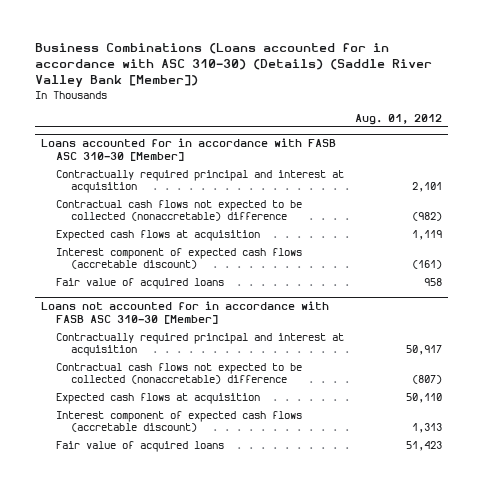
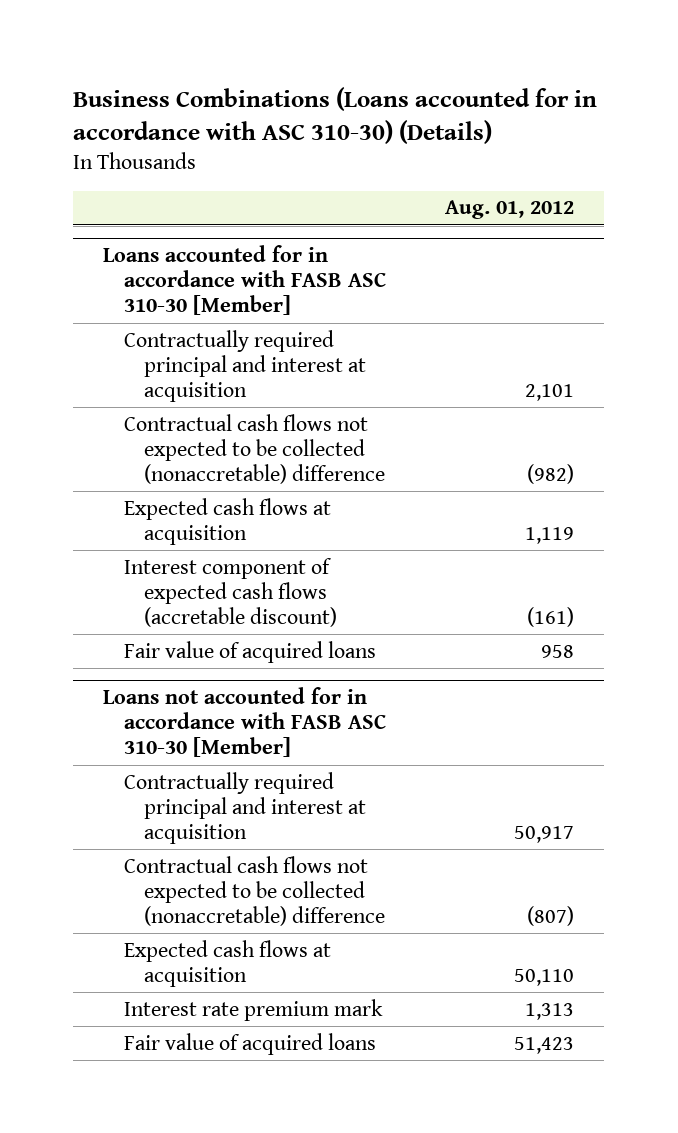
- Business Combinations (Loans accounted for in accordance with ASC 310-30) (Details) (Saddle River Valley Bank [Member])
+ Business Combinations (Loans accounted for in accordance with ASC 310-30) (Details)
@ Loans not accounted for in accordance with FASB ASC 310-30 [Member]
- Interest component of expected cash flows (accretable discount) | 1,313
+ Interest rate premium mark | 1,313

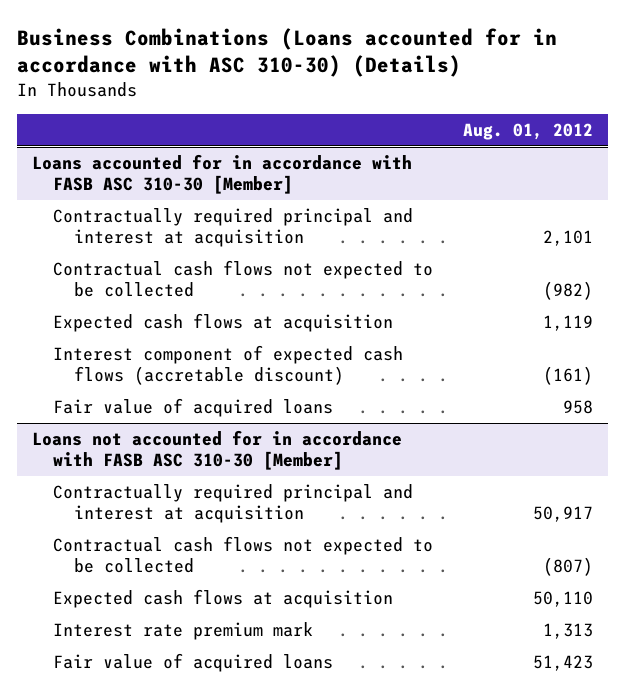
@ Loans accounted for in accordance with FASB ASC 310-30 [Member]
- Contractual cash flows not expected to be collected (nonaccretable) difference | (982)
+ Contractual cash flows not expected to be collected | (982)
@ Loans not accounted for in accordance with FASB ASC 310-30 [Member]
- Contractual cash flows not expected to be collected (nonaccretable) difference | (807)
+ Contractual cash flows not expected to be collected | (807)

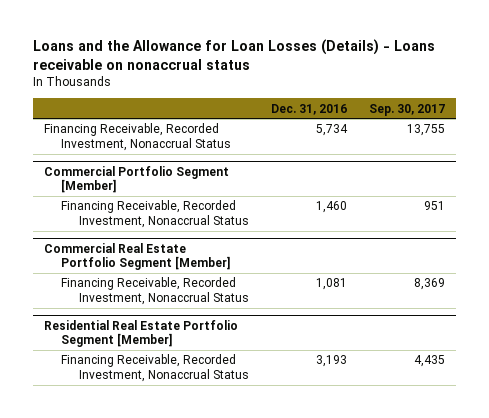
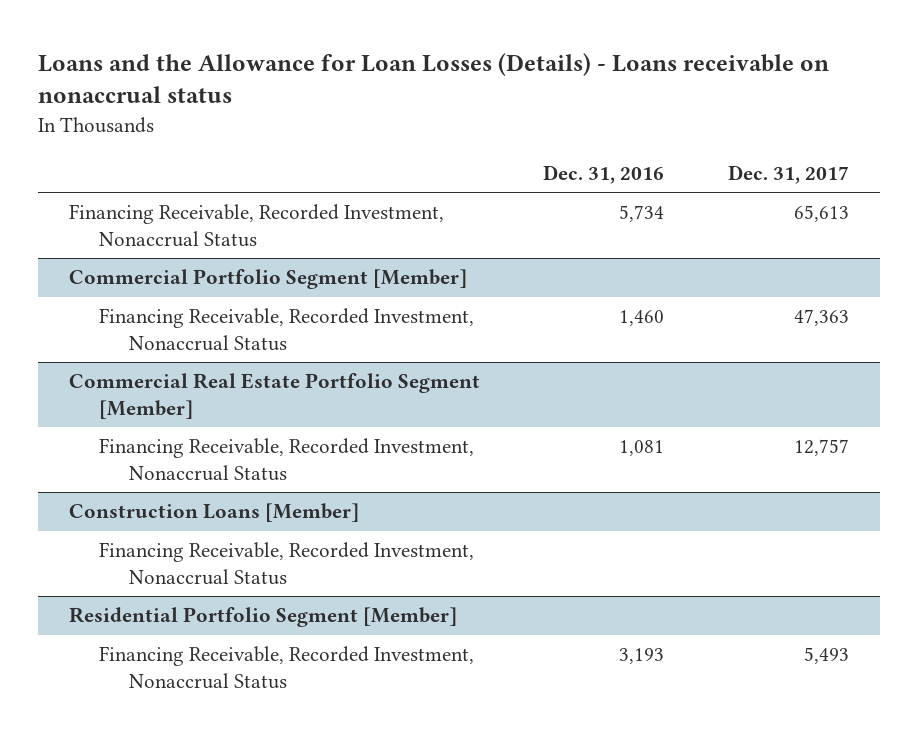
- | Dec. 31, 2016 | Sep. 30, 2017
+ | Dec. 31, 2016 | Dec. 31, 2017
- Residential Real Estate Portfolio Segment [Member]
+ Construction Loans [Member]
+ Financing Receivable, Recorded Investment, Nonaccrual Status
+ Residential Portfolio Segment [Member]

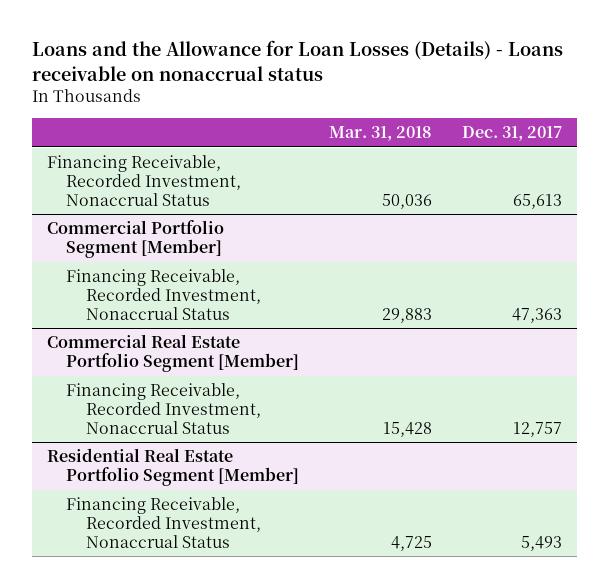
- | Dec. 31, 2016 | Dec. 31, 2017
+ | Mar. 31, 2018 | Dec. 31, 2017
- Construction Loans [Member]
- Financing Receivable, Recorded Investment, Nonaccrual Status
- Residential Portfolio Segment [Member]
+ Residential Real Estate Portfolio Segment [Member]

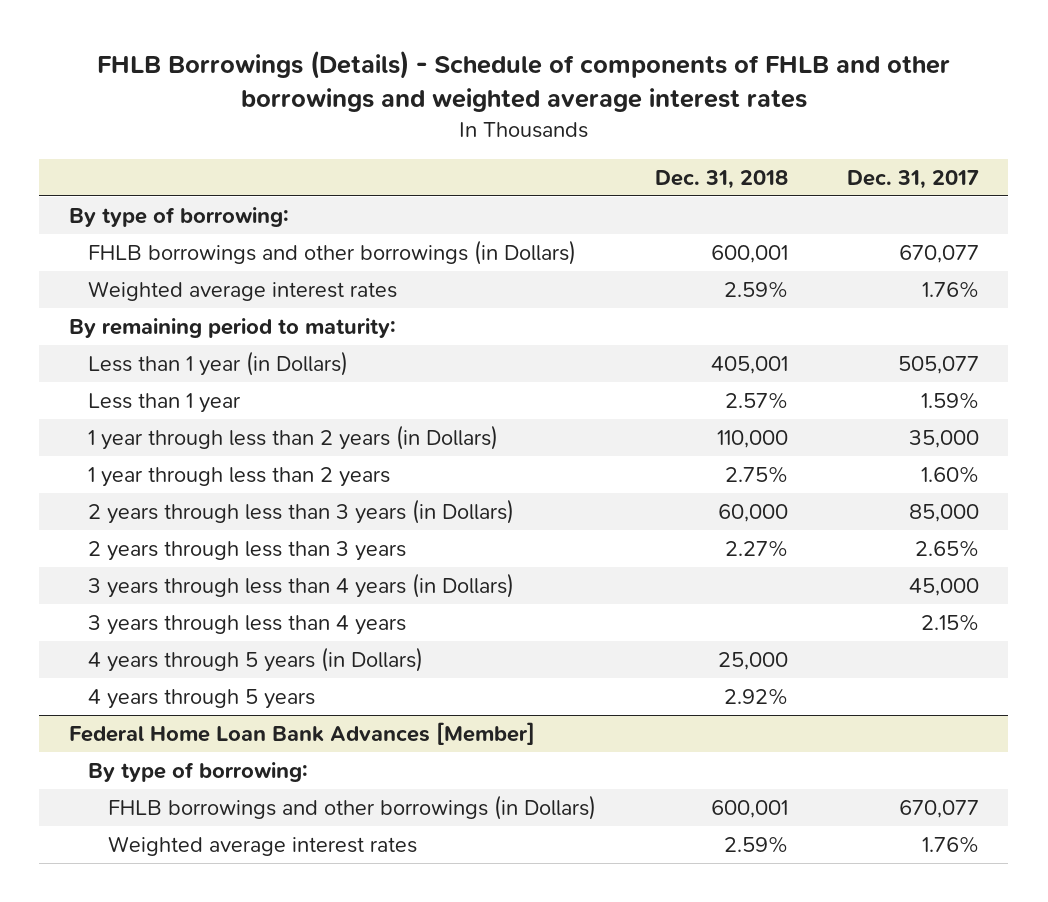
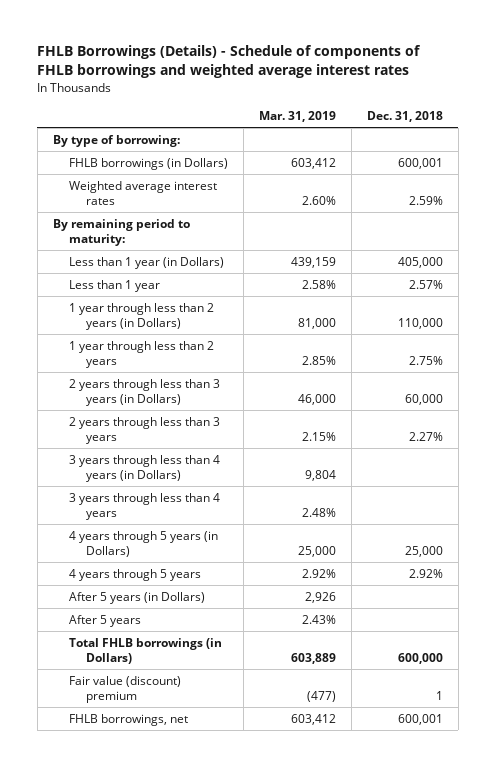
- FHLB Borrowings (Details) - Schedule of components of FHLB and other borrowings and weighted average interest rates
+ FHLB Borrowings (Details) - Schedule of components of FHLB borrowings and weighted average interest rates
- | Dec. 31, 2018 | Dec. 31, 2017
+ | Mar. 31, 2019 | Dec. 31, 2018
- FHLB borrowings and other borrowings (in Dollars) | 600,001 | 670,077
+ FHLB borrowings (in Dollars) | 603,412 | 600,001
- Less than 1 year (in Dollars) | 405,001 | 505,077
+ Less than 1 year (in Dollars) | 439,159 | 405,000
- Federal Home Loan Bank Advances [Member]
- By type of borrowing:
- FHLB borrowings and other borrowings (in Dollars) | 600,001 | 670,077
- Weighted average interest rates | 2.59% | 1.76%
+ After 5 years (in Dollars) | 2,926 |
+ After 5 years | 2.43% |
+ Total FHLB borrowings (in Dollars) | 603,889 | 600,000
+ Fair value (discount) premium | (477) | 1
+ FHLB borrowings, net | 603,412 | 600,001

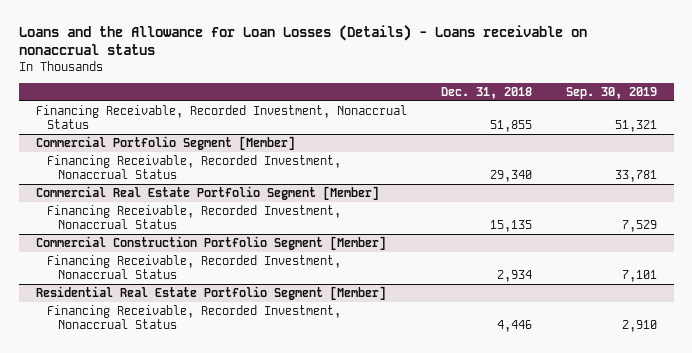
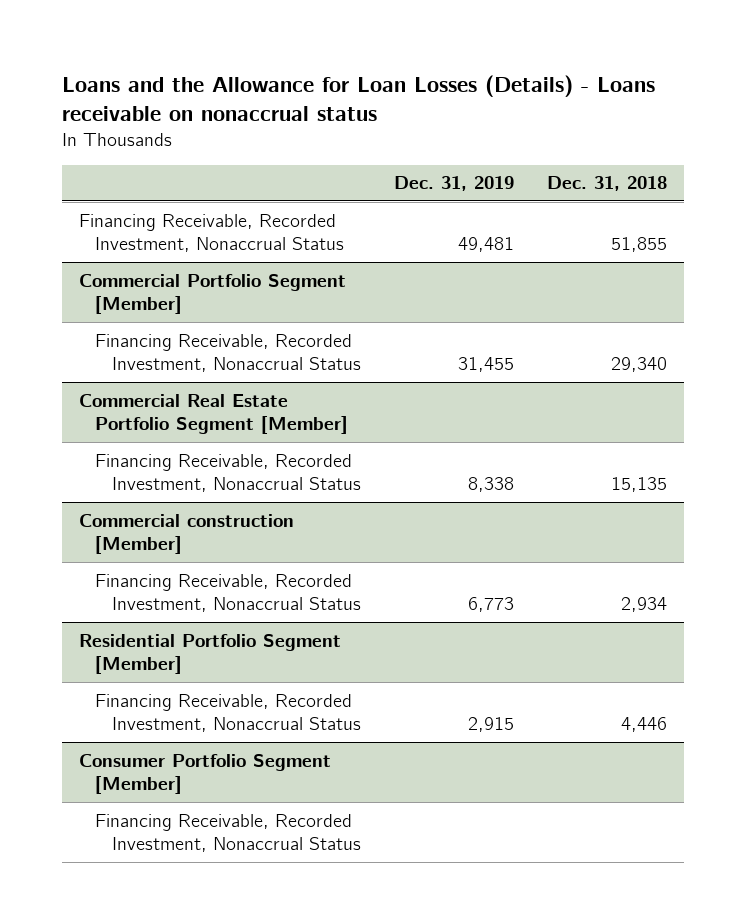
- | Dec. 31, 2018 | Sep. 30, 2019
+ | Dec. 31, 2019 | Dec. 31, 2018
- Commercial Construction Portfolio Segment [Member]
+ Commercial construction [Member]
- Residential Real Estate Portfolio Segment [Member]
+ Residential Portfolio Segment [Member]
+ Consumer Portfolio Segment [Member]
+ Financing Receivable, Recorded Investment, Nonaccrual Status

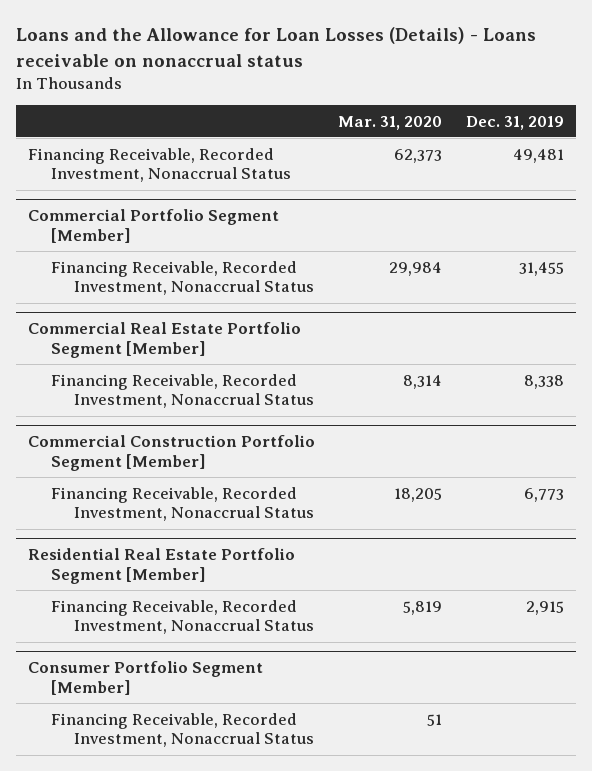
- | Dec. 31, 2019 | Dec. 31, 2018
+ | Mar. 31, 2020 | Dec. 31, 2019
- Commercial construction [Member]
+ Commercial Construction Portfolio Segment [Member]
- Residential Portfolio Segment [Member]
+ Residential Real Estate Portfolio Segment [Member]

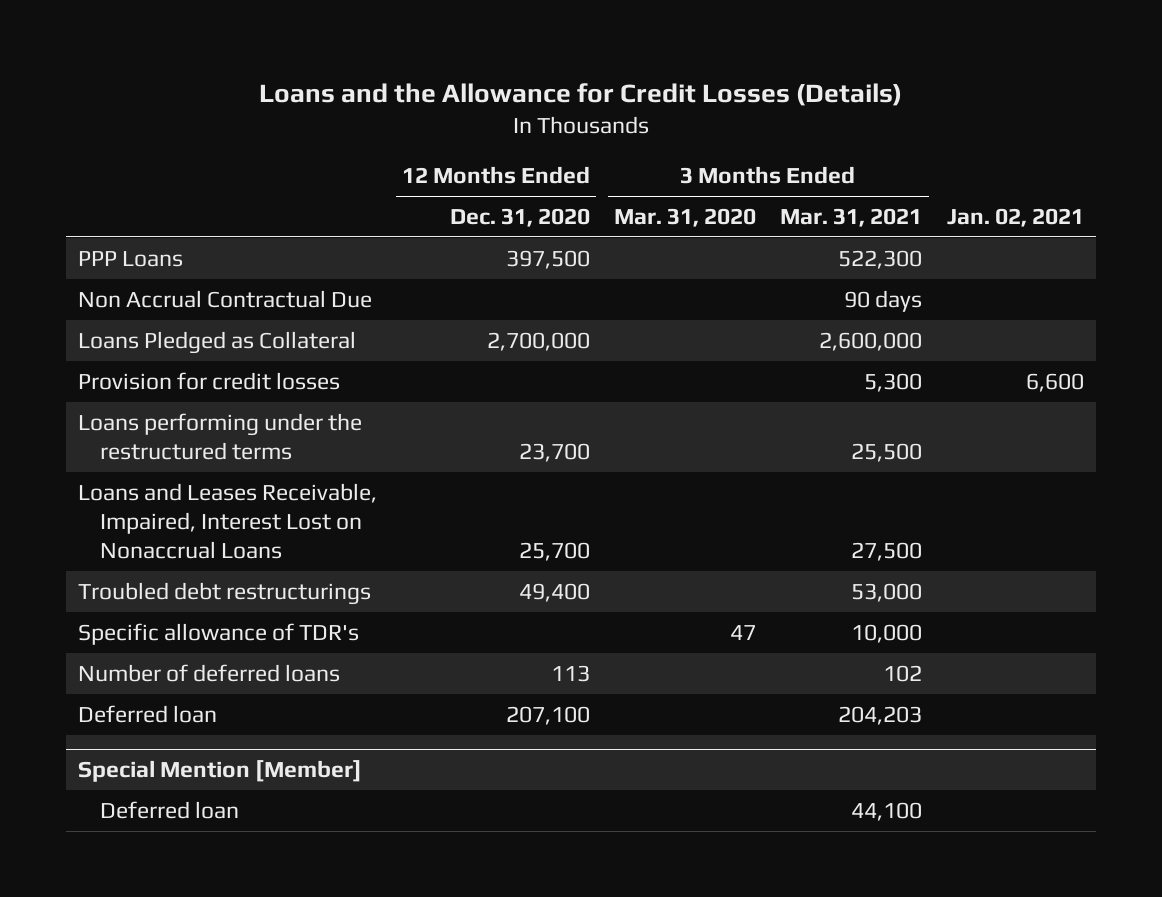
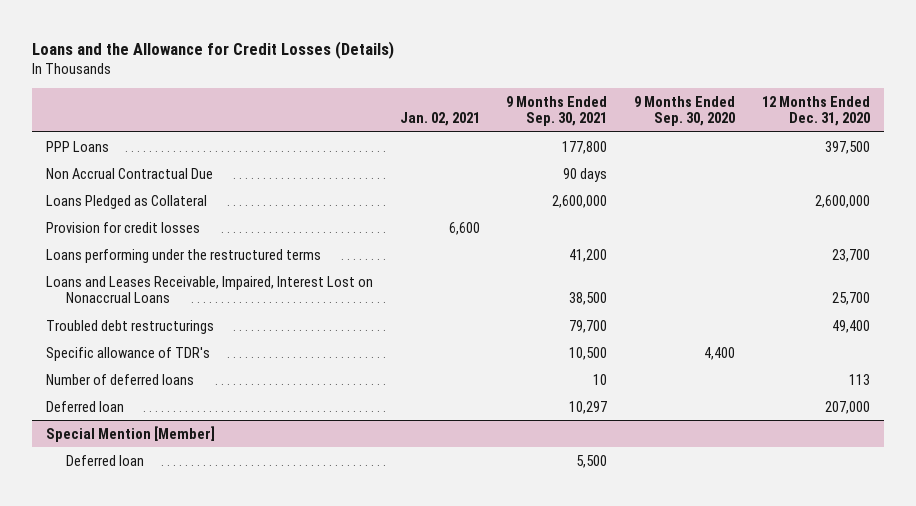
- | 12 Months Ended Dec. 31, 2020 | 3 Months Ended Mar. 31, 2020 | 3 Months Ended Mar. 31, 2021 | Jan. 02, 2021
+ | Jan. 02, 2021 | 9 Months Ended Sep. 30, 2021 | 9 Months Ended Sep. 30, 2020 | 12 Months Ended Dec. 31, 2020
- Loans Pledged as Collateral | 2,700,000 | | 2,600,000 |
+ Loans Pledged as Collateral | | 2,600,000 | | 2,600,000
- Deferred loan | 207,100 | | 204,203 |
+ Deferred loan | | 10,297 | | 207,000

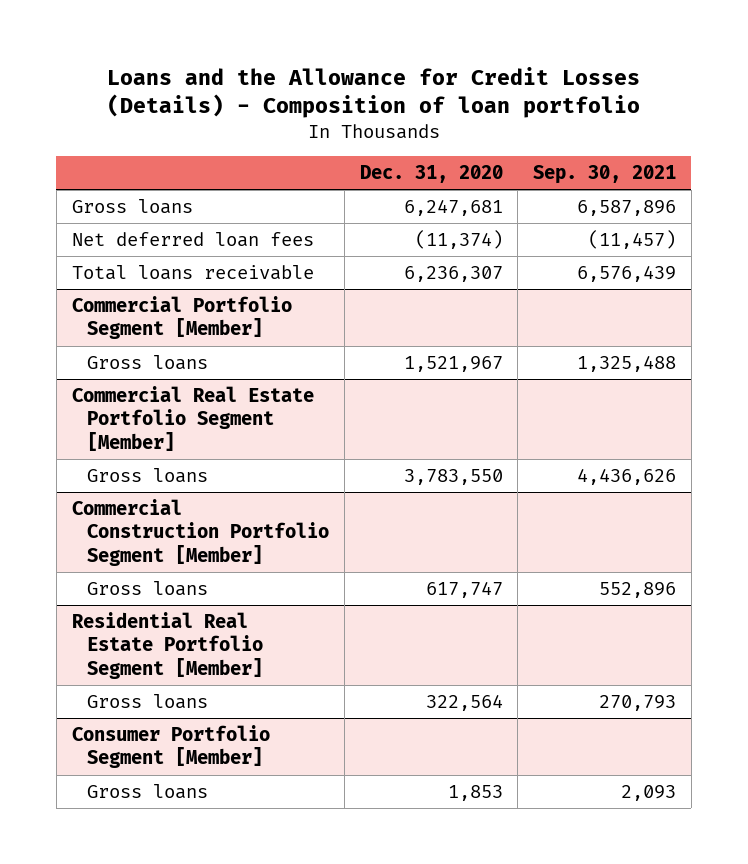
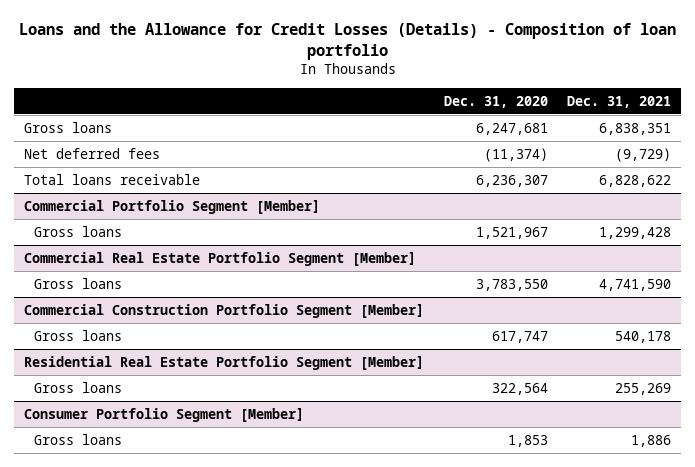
- | Dec. 31, 2020 | Sep. 30, 2021
+ | Dec. 31, 2020 | Dec. 31, 2021
- Net deferred loan fees | (11,374) | (11,457)
+ Net deferred fees | (11,374) | (9,729)

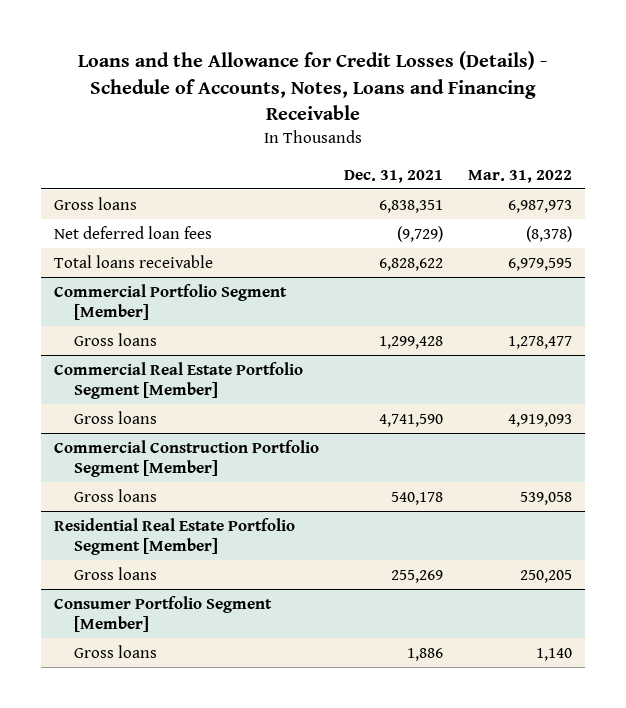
- Loans and the Allowance for Credit Losses (Details) - Composition of loan portfolio
+ Loans and the Allowance for Credit Losses (Details) - Schedule of Accounts, Notes, Loans and Financing Receivable
- | Dec. 31, 2020 | Dec. 31, 2021
+ | Dec. 31, 2021 | Mar. 31, 2022
- Net deferred fees | (11,374) | (9,729)
+ Net deferred loan fees | (9,729) | (8,378)

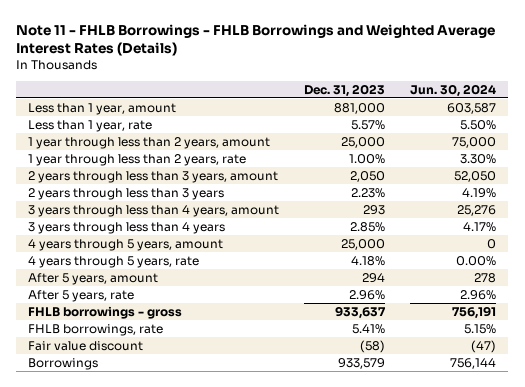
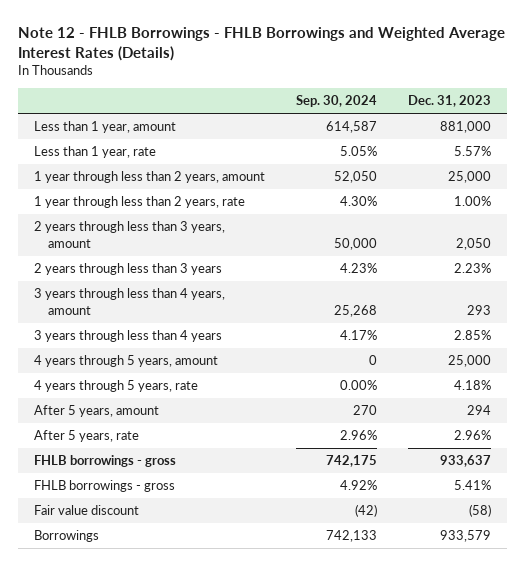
- Note 11 - FHLB Borrowings - FHLB Borrowings and Weighted Average Interest Rates (Details)
+ Note 12 - FHLB Borrowings - FHLB Borrowings and Weighted Average Interest Rates (Details)
- | Dec. 31, 2023 | Jun. 30, 2024
+ | Sep. 30, 2024 | Dec. 31, 2023
- FHLB borrowings, rate | 5.41% | 5.15%
+ FHLB borrowings - gross | 4.92% | 5.41%

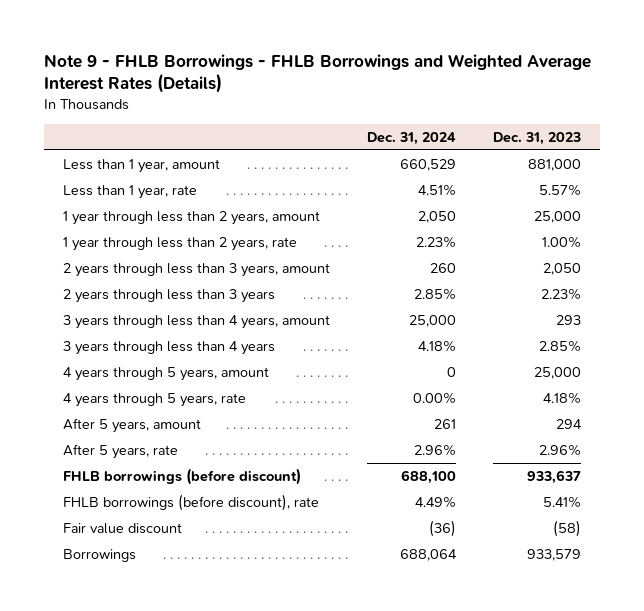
- Note 12 - FHLB Borrowings - FHLB Borrowings and Weighted Average Interest Rates (Details)
+ Note 9 - FHLB Borrowings - FHLB Borrowings and Weighted Average Interest Rates (Details)
- | Sep. 30, 2024 | Dec. 31, 2023
+ | Dec. 31, 2024 | Dec. 31, 2023
- FHLB borrowings - gross | 742,175 | 933,637
- FHLB borrowings - gross | 4.92% | 5.41%
+ FHLB borrowings (before discount) | 688,100 | 933,637
+ FHLB borrowings (before discount), rate | 4.49% | 5.41%

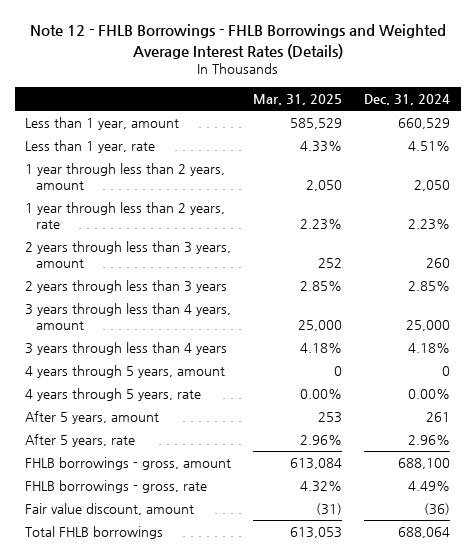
- Note 9 - FHLB Borrowings - FHLB Borrowings and Weighted Average Interest Rates (Details)
+ Note 12 - FHLB Borrowings - FHLB Borrowings and Weighted Average Interest Rates (Details)
- | Dec. 31, 2024 | Dec. 31, 2023
+ | Mar. 31, 2025 | Dec. 31, 2024
- FHLB borrowings (before discount) | 688,100 | 933,637
- FHLB borrowings (before discount), rate | 4.49% | 5.41%
- Fair value discount | (36) | (58)
- Borrowings | 688,064 | 933,579
+ FHLB borrowings - gross, amount | 613,084 | 688,100
+ FHLB borrowings - gross, rate | 4.32% | 4.49%
+ Fair value discount, amount | (31) | (36)
+ Total FHLB borrowings | 613,053 | 688,064

